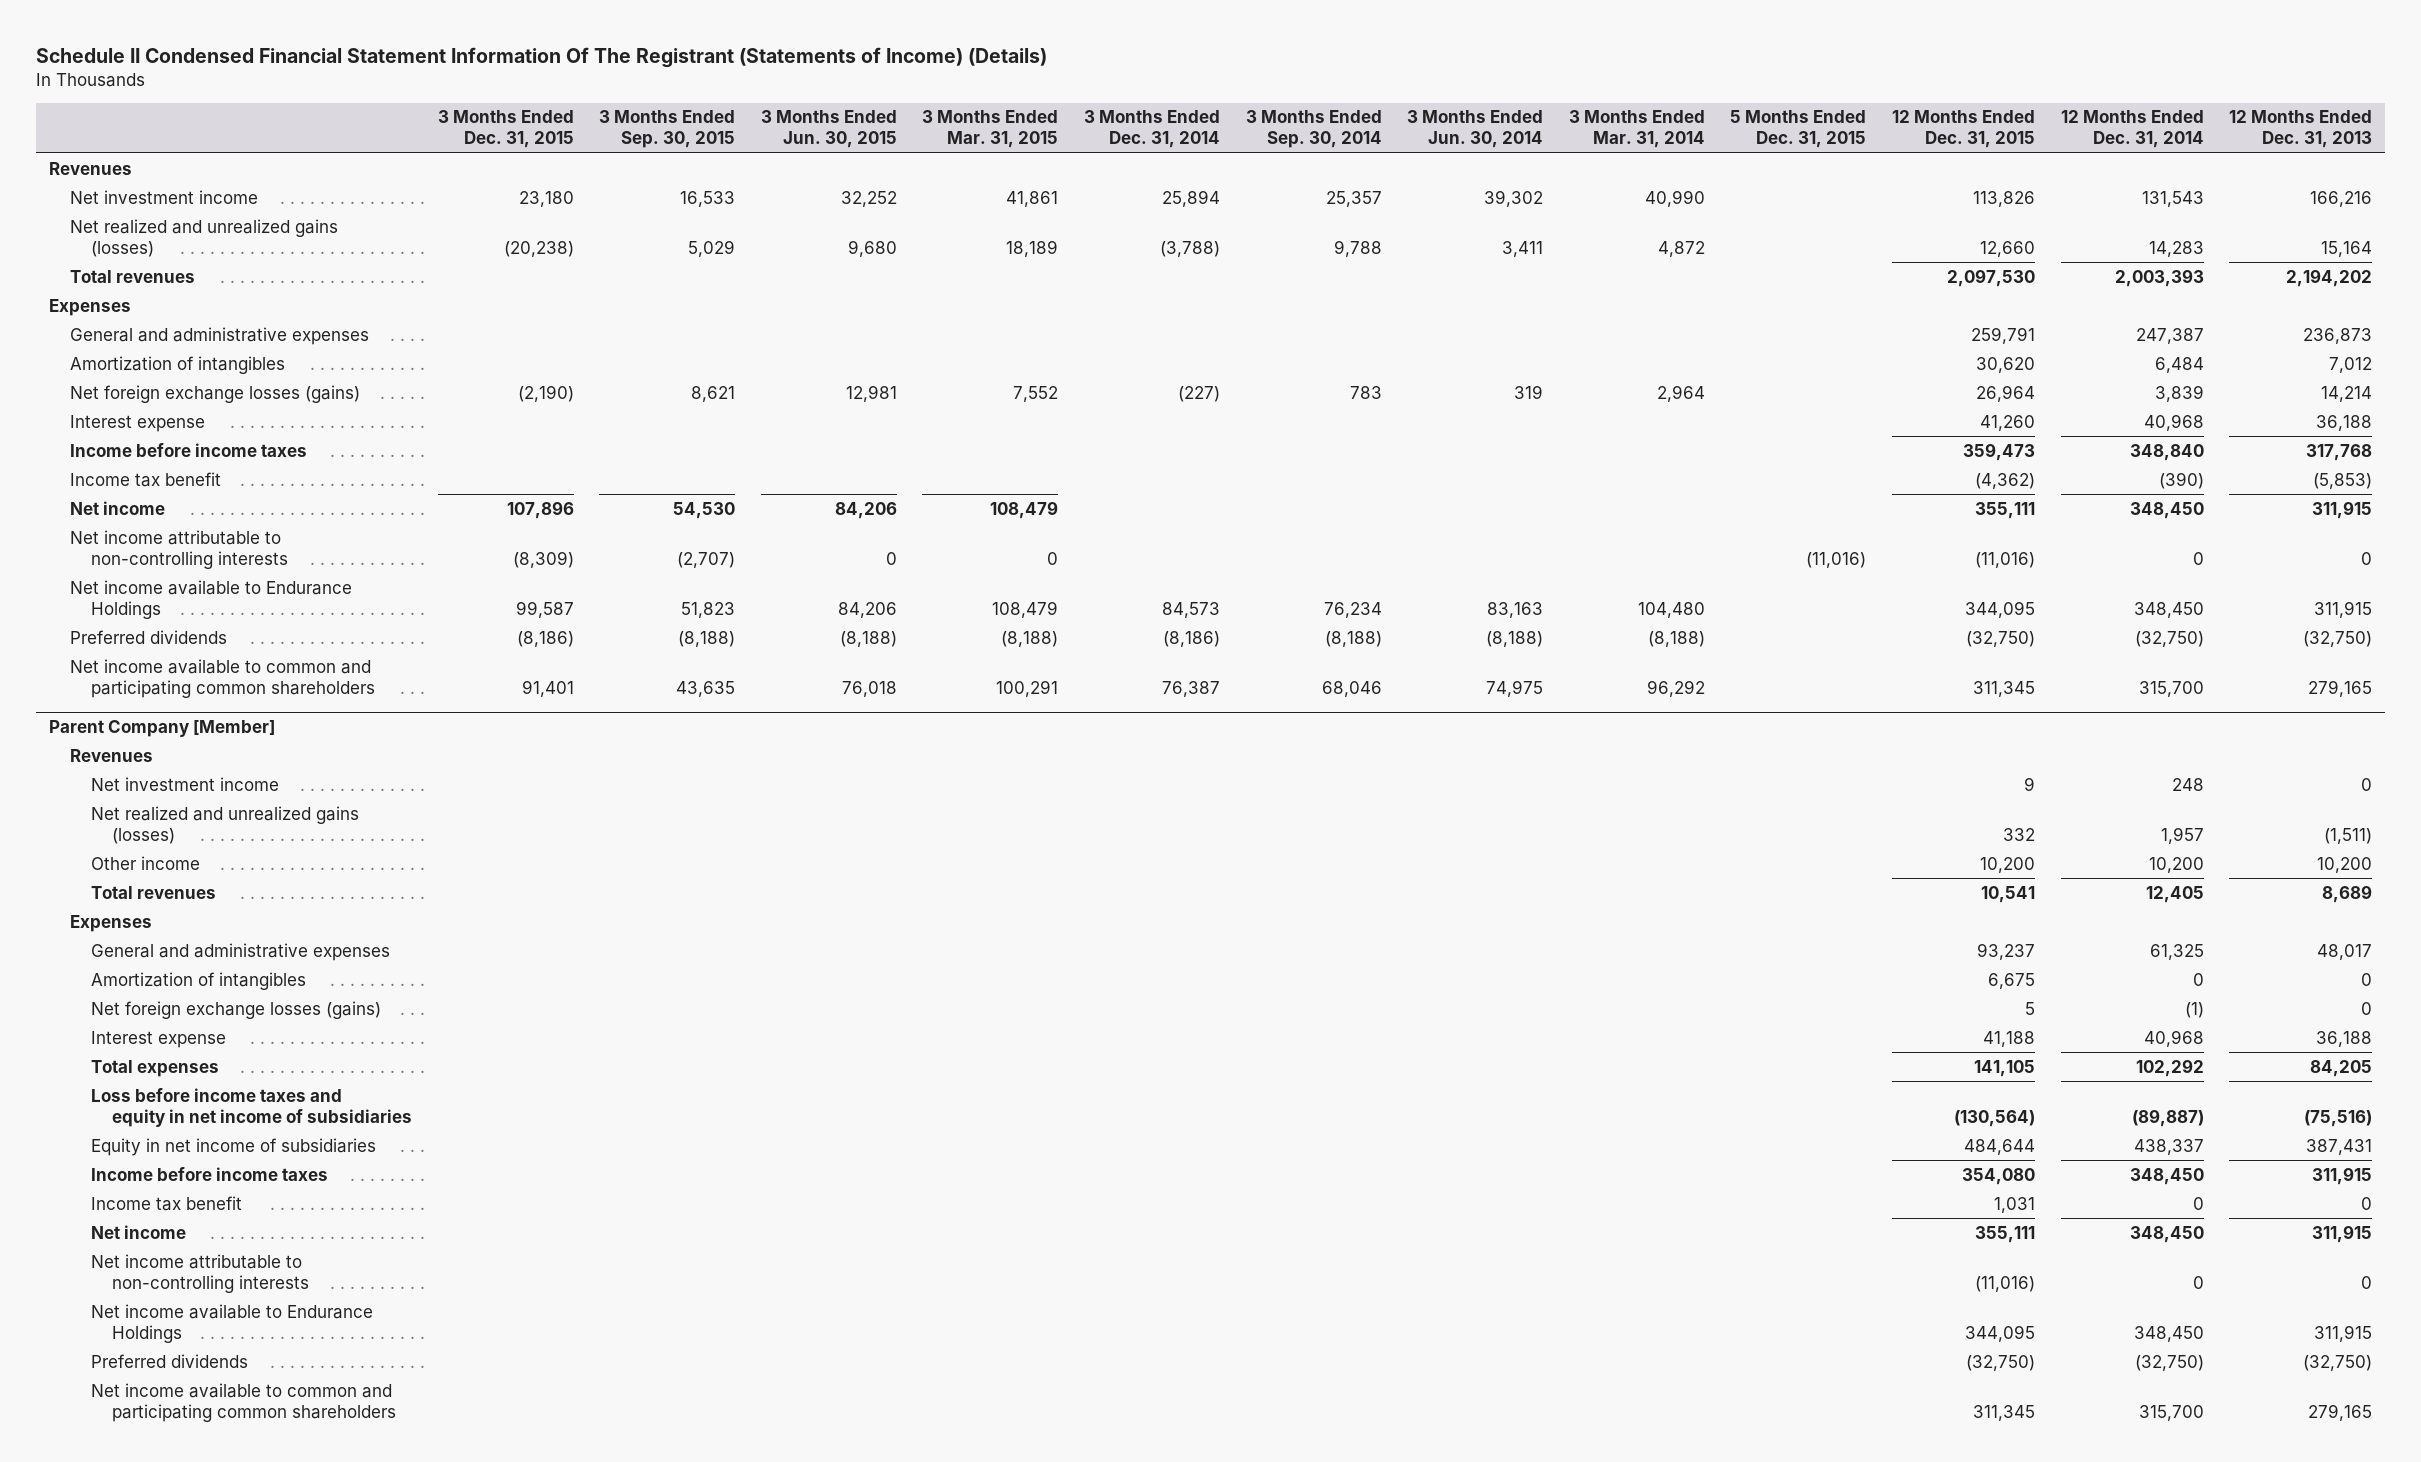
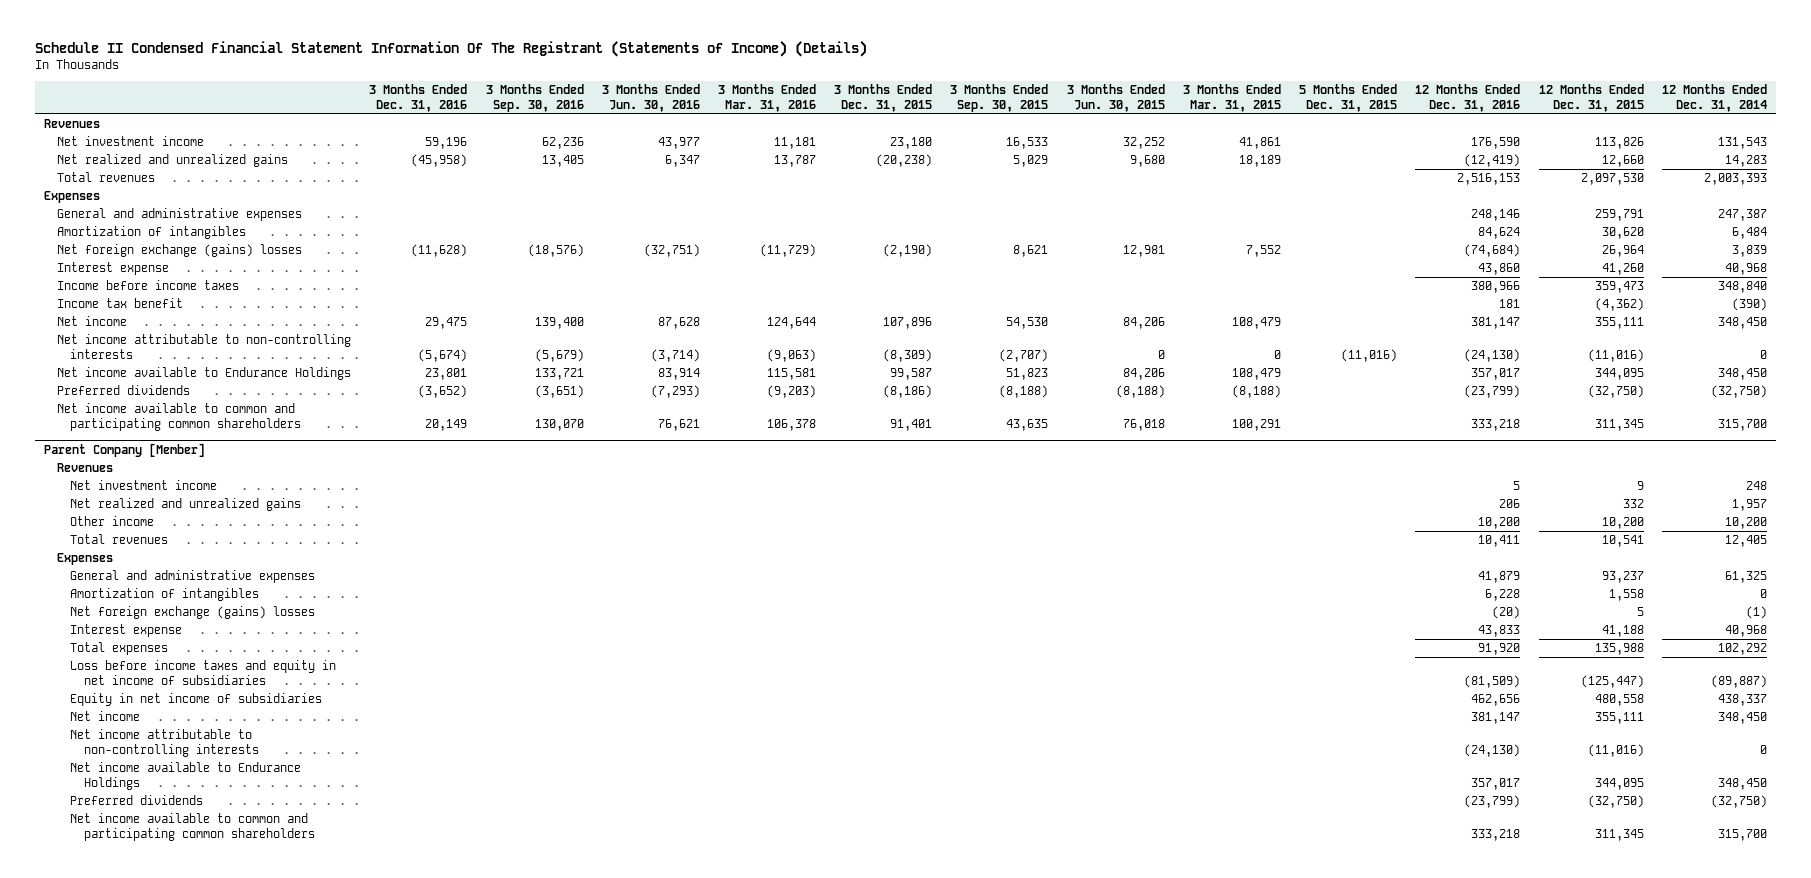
- | 3 Months Ended Dec. 31, 2015 | 3 Months Ended Sep. 30, 2015 | 3 Months Ended Jun. 30, 2015 | 3 Months Ended Mar. 31, 2015 | 3 Months Ended Dec. 31, 2014 | 3 Months Ended Sep. 30, 2014 | 3 Months Ended Jun. 30, 2014 | 3 Months Ended Mar. 31, 2014 | 5 Months Ended Dec. 31, 2015 | 12 Months Ended Dec. 31, 2015 | 12 Months Ended Dec. 31, 2014 | 12 Months Ended Dec. 31, 2013
+ | 3 Months Ended Dec. 31, 2016 | 3 Months Ended Sep. 30, 2016 | 3 Months Ended Jun. 30, 2016 | 3 Months Ended Mar. 31, 2016 | 3 Months Ended Dec. 31, 2015 | 3 Months Ended Sep. 30, 2015 | 3 Months Ended Jun. 30, 2015 | 3 Months Ended Mar. 31, 2015 | 5 Months Ended Dec. 31, 2015 | 12 Months Ended Dec. 31, 2016 | 12 Months Ended Dec. 31, 2015 | 12 Months Ended Dec. 31, 2014
- Net realized and unrealized gains (losses) | (20,238) | 5,029 | 9,680 | 18,189 | (3,788) | 9,788 | 3,411 | 4,872 | | 12,660 | 14,283 | 15,164
+ Net realized and unrealized gains | (45,958) | 13,405 | 6,347 | 13,787 | (20,238) | 5,029 | 9,680 | 18,189 | | (12,419) | 12,660 | 14,283
- Net foreign exchange losses (gains) | (2,190) | 8,621 | 12,981 | 7,552 | (227) | 783 | 319 | 2,964 | | 26,964 | 3,839 | 14,214
+ Net foreign exchange (gains) losses | (11,628) | (18,576) | (32,751) | (11,729) | (2,190) | 8,621 | 12,981 | 7,552 | | (74,684) | 26,964 | 3,839
@ Parent Company [Member]
- Net realized and unrealized gains (losses) | | | | | | | | | | 332 | 1,957 | (1,511)
+ Net realized and unrealized gains | | | | | | | | | | 206 | 332 | 1,957
- Amortization of intangibles | | | | | | | | | | 6,675 | 0 | 0
- Net foreign exchange losses (gains) | | | | | | | | | | 5 | (1) | 0
+ Amortization of intangibles | | | | | | | | | | 6,228 | 1,558 | 0
+ Net foreign exchange (gains) losses | | | | | | | | | | (20) | 5 | (1)
- Total expenses | | | | | | | | | | 141,105 | 102,292 | 84,205
- Loss before income taxes and equity in net income of subsidiaries | | | | | | | | | | (130,564) | (89,887) | (75,516)
- Equity in net income of subsidiaries | | | | | | | | | | 484,644 | 438,337 | 387,431
- Income before income taxes | | | | | | | | | | 354,080 | 348,450 | 311,915
- Income tax benefit | | | | | | | | | | 1,031 | 0 | 0
+ Total expenses | | | | | | | | | | 91,920 | 135,988 | 102,292
+ Loss before income taxes and equity in net income of subsidiaries | | | | | | | | | | (81,509) | (125,447) | (89,887)
+ Equity in net income of subsidiaries | | | | | | | | | | 462,656 | 480,558 | 438,337

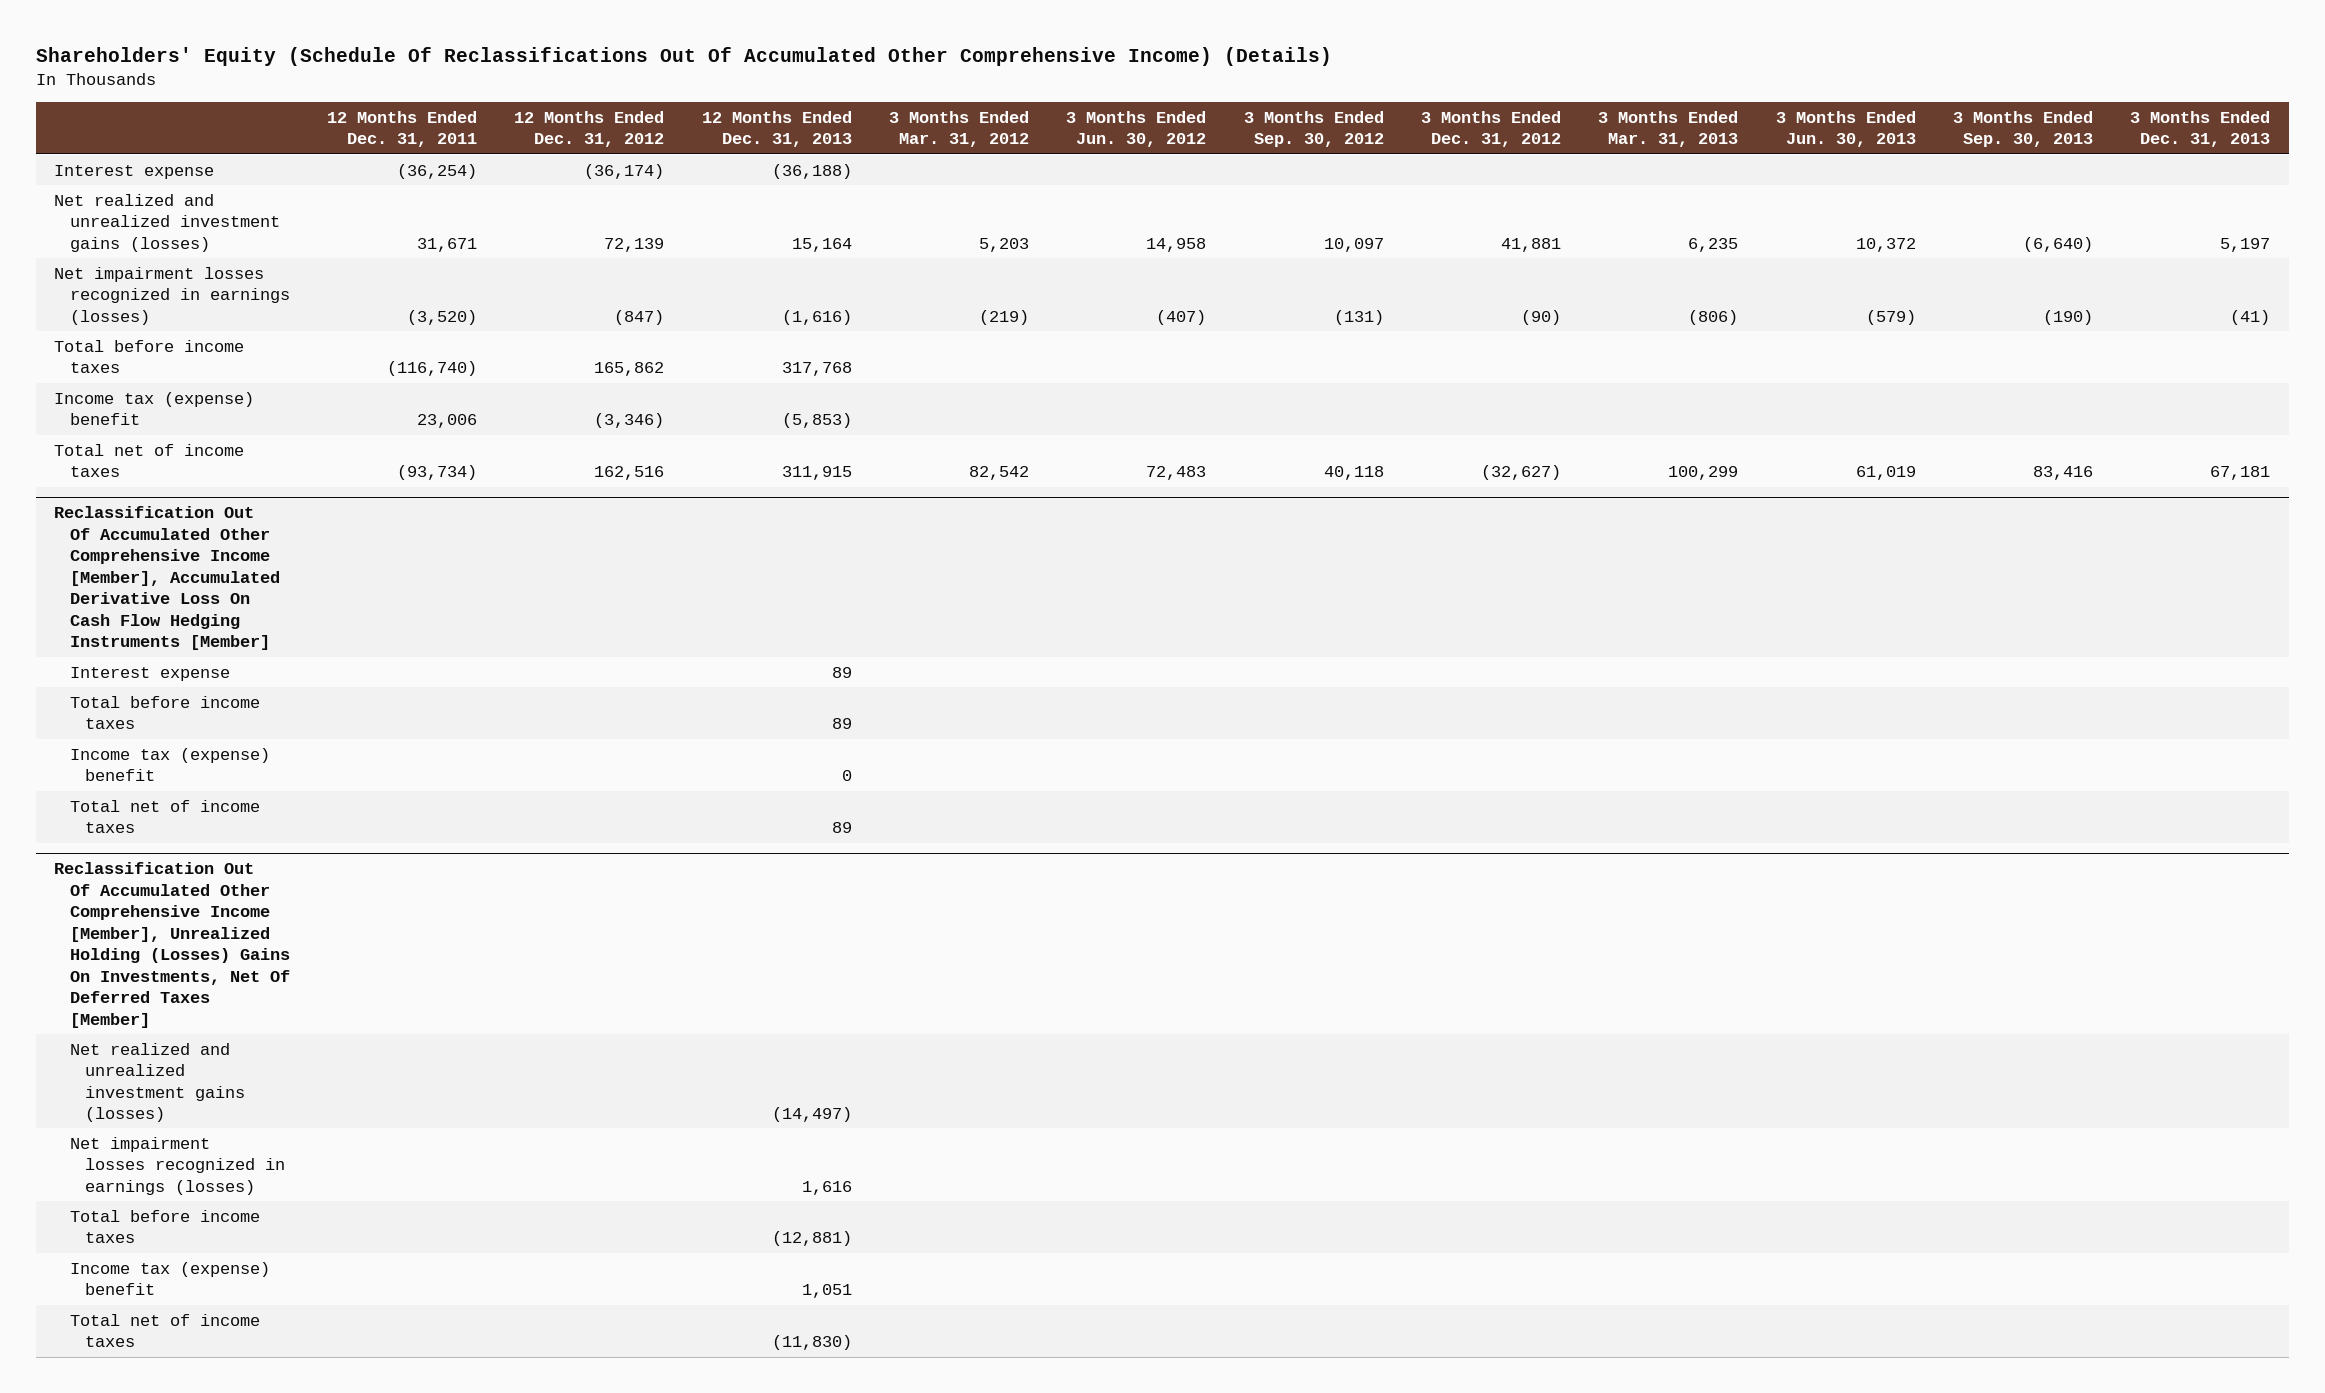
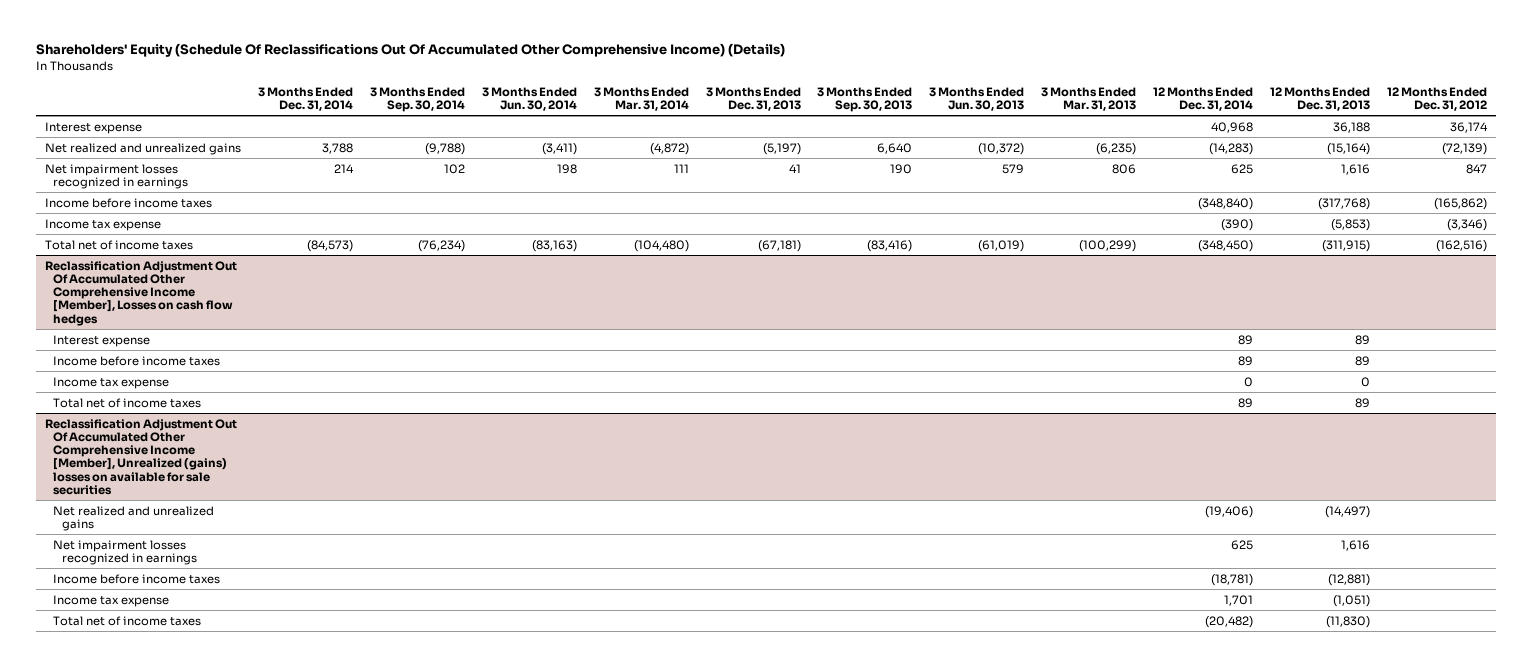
- | 12 Months Ended Dec. 31, 2011 | 12 Months Ended Dec. 31, 2012 | 12 Months Ended Dec. 31, 2013 | 3 Months Ended Mar. 31, 2012 | 3 Months Ended Jun. 30, 2012 | 3 Months Ended Sep. 30, 2012 | 3 Months Ended Dec. 31, 2012 | 3 Months Ended Mar. 31, 2013 | 3 Months Ended Jun. 30, 2013 | 3 Months Ended Sep. 30, 2013 | 3 Months Ended Dec. 31, 2013
+ | 3 Months Ended Dec. 31, 2014 | 3 Months Ended Sep. 30, 2014 | 3 Months Ended Jun. 30, 2014 | 3 Months Ended Mar. 31, 2014 | 3 Months Ended Dec. 31, 2013 | 3 Months Ended Sep. 30, 2013 | 3 Months Ended Jun. 30, 2013 | 3 Months Ended Mar. 31, 2013 | 12 Months Ended Dec. 31, 2014 | 12 Months Ended Dec. 31, 2013 | 12 Months Ended Dec. 31, 2012
- Interest expense | (36,254) | (36,174) | (36,188) | | | | | | | |
- Net realized and unrealized investment gains (losses) | 31,671 | 72,139 | 15,164 | 5,203 | 14,958 | 10,097 | 41,881 | 6,235 | 10,372 | (6,640) | 5,197
- Net impairment losses recognized in earnings (losses) | (3,520) | (847) | (1,616) | (219) | (407) | (131) | (90) | (806) | (579) | (190) | (41)
- Total before income taxes | (116,740) | 165,862 | 317,768 | | | | | | | |
- Income tax (expense) benefit | 23,006 | (3,346) | (5,853) | | | | | | | |
- Total net of income taxes | (93,734) | 162,516 | 311,915 | 82,542 | 72,483 | 40,118 | (32,627) | 100,299 | 61,019 | 83,416 | 67,181
- Reclassification Out Of Accumulated Other Comprehensive Income [Member], Accumulated Derivative Loss On Cash Flow Hedging Instruments [Member]
+ Interest expense | | | | | | | | | 40,968 | 36,188 | 36,174
+ Net realized and unrealized gains | 3,788 | (9,788) | (3,411) | (4,872) | (5,197) | 6,640 | (10,372) | (6,235) | (14,283) | (15,164) | (72,139)
+ Net impairment losses recognized in earnings | 214 | 102 | 198 | 111 | 41 | 190 | 579 | 806 | 625 | 1,616 | 847
+ Income before income taxes | | | | | | | | | (348,840) | (317,768) | (165,862)
+ Income tax expense | | | | | | | | | (390) | (5,853) | (3,346)
+ Total net of income taxes | (84,573) | (76,234) | (83,163) | (104,480) | (67,181) | (83,416) | (61,019) | (100,299) | (348,450) | (311,915) | (162,516)
+ Reclassification Adjustment Out Of Accumulated Other Comprehensive Income [Member], Losses on cash flow hedges
- Total before income taxes | | | 89 | | | | | | | |
- Income tax (expense) benefit | | | 0 | | | | | | | |
+ Income before income taxes | | | | | | | | | 89 | 89 |
+ Income tax expense | | | | | | | | | 0 | 0 |
- Reclassification Out Of Accumulated Other Comprehensive Income [Member], Unrealized Holding (Losses) Gains On Investments, Net Of Deferred Taxes [Member]
- Net realized and unrealized investment gains (losses) | | | (14,497) | | | | | | | |
- Net impairment losses recognized in earnings (losses) | | | 1,616 | | | | | | | |
- Total before income taxes | | | (12,881) | | | | | | | |
- Income tax (expense) benefit | | | 1,051 | | | | | | | |
+ Reclassification Adjustment Out Of Accumulated Other Comprehensive Income [Member], Unrealized (gains) losses on available for sale securities
+ Net realized and unrealized gains | | | | | | | | | (19,406) | (14,497) |
+ Net impairment losses recognized in earnings | | | | | | | | | 625 | 1,616 |
+ Income before income taxes | | | | | | | | | (18,781) | (12,881) |
+ Income tax expense | | | | | | | | | 1,701 | (1,051) |

